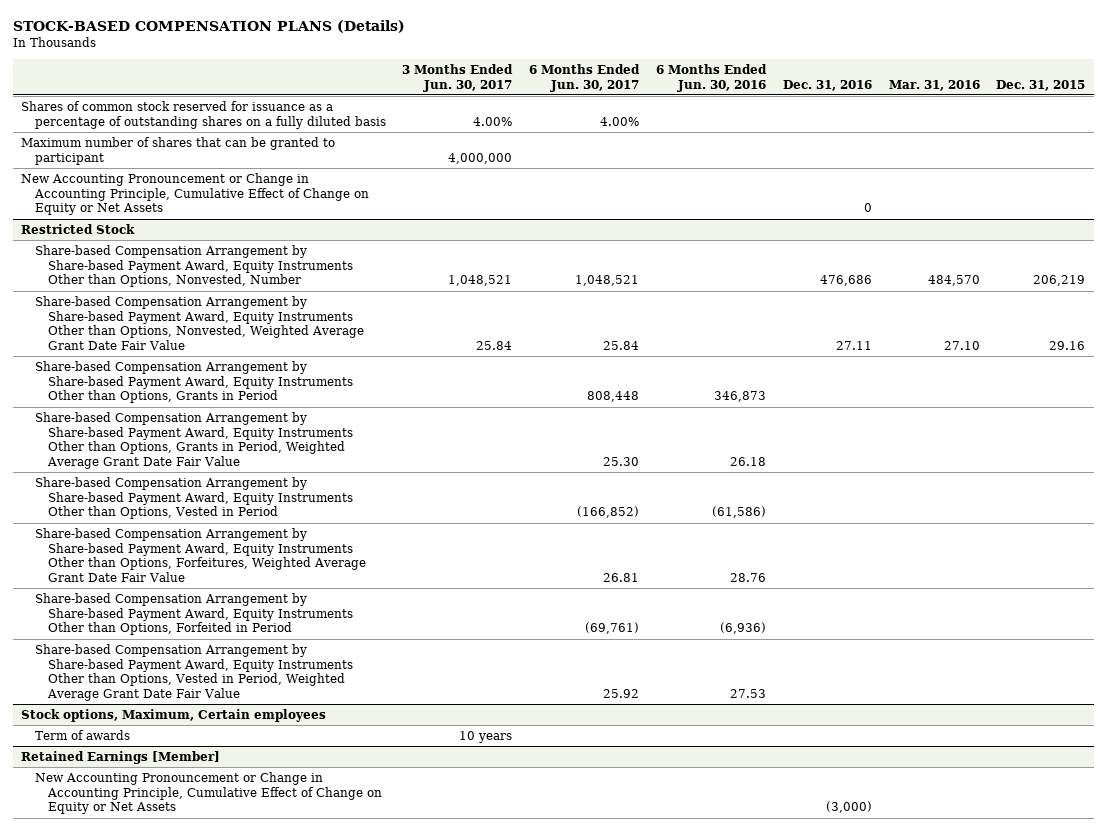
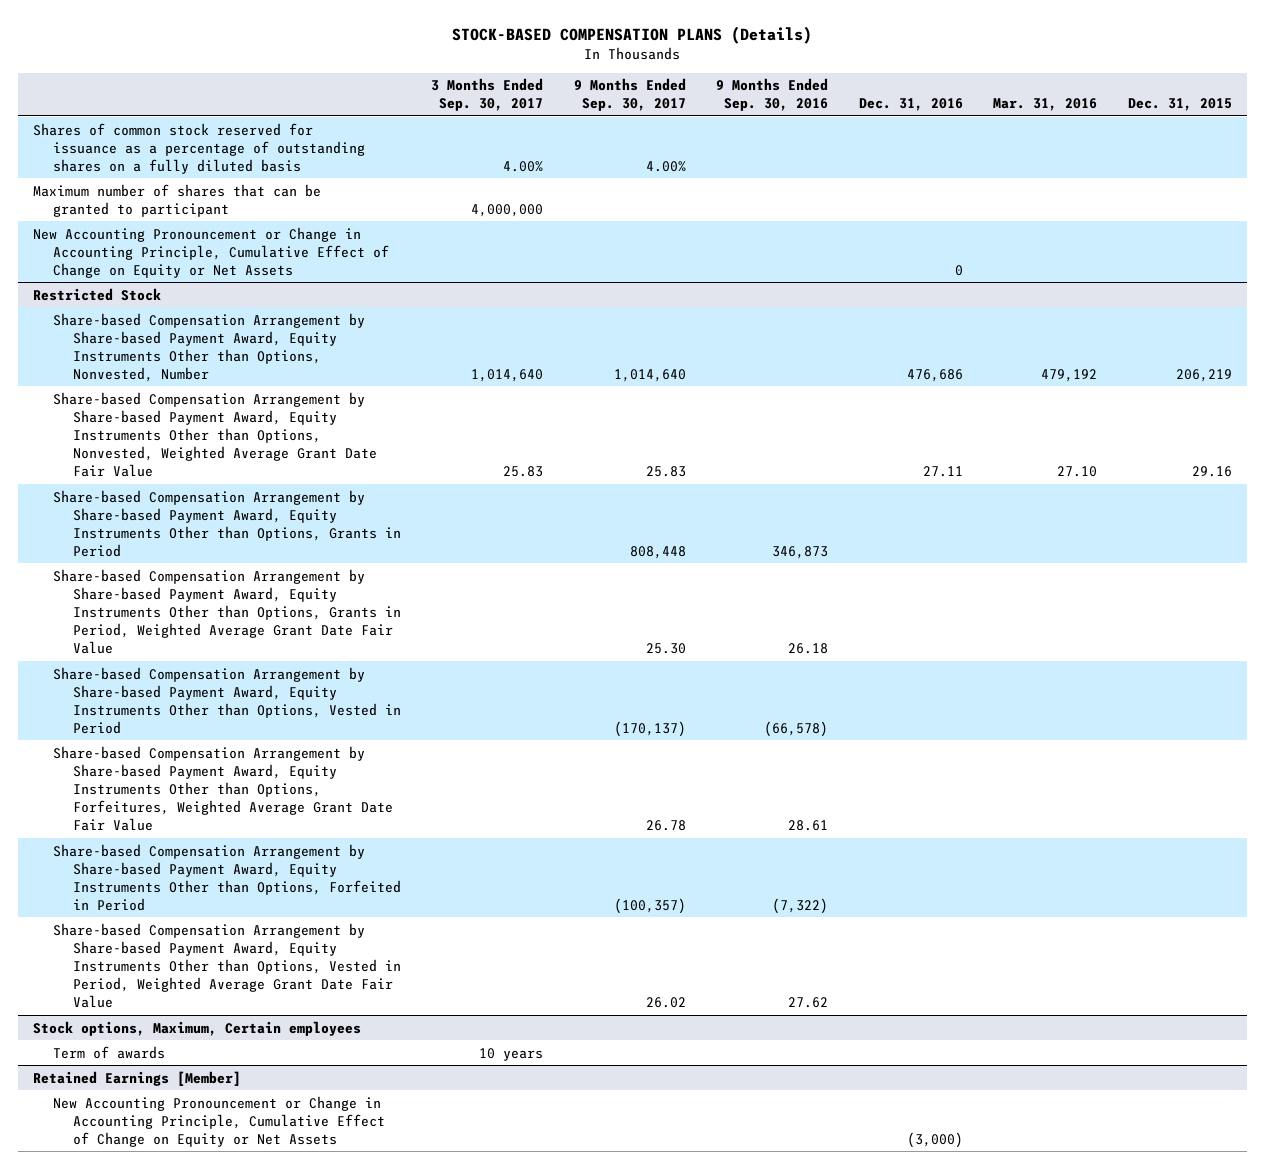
- | 3 Months Ended Jun. 30, 2017 | 6 Months Ended Jun. 30, 2017 | 6 Months Ended Jun. 30, 2016 | Dec. 31, 2016 | Mar. 31, 2016 | Dec. 31, 2015
+ | 3 Months Ended Sep. 30, 2017 | 9 Months Ended Sep. 30, 2017 | 9 Months Ended Sep. 30, 2016 | Dec. 31, 2016 | Mar. 31, 2016 | Dec. 31, 2015
@ Restricted Stock
- Share-based Compensation Arrangement by Share-based Payment Award, Equity Instruments Other than Options, Nonvested, Number | 1,048,521 | 1,048,521 | | 476,686 | 484,570 | 206,219
+ Share-based Compensation Arrangement by Share-based Payment Award, Equity Instruments Other than Options, Nonvested, Number | 1,014,640 | 1,014,640 | | 476,686 | 479,192 | 206,219

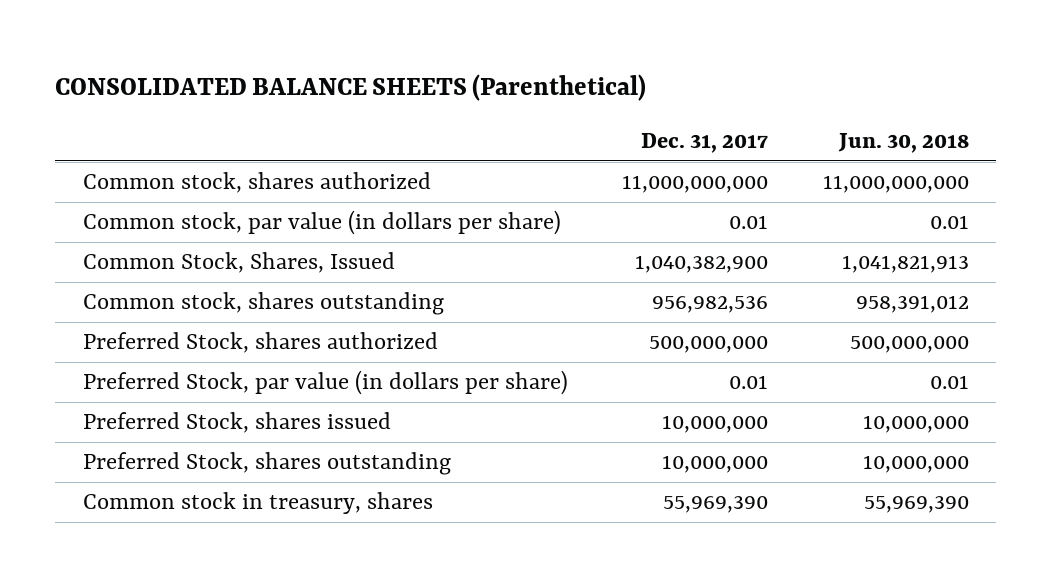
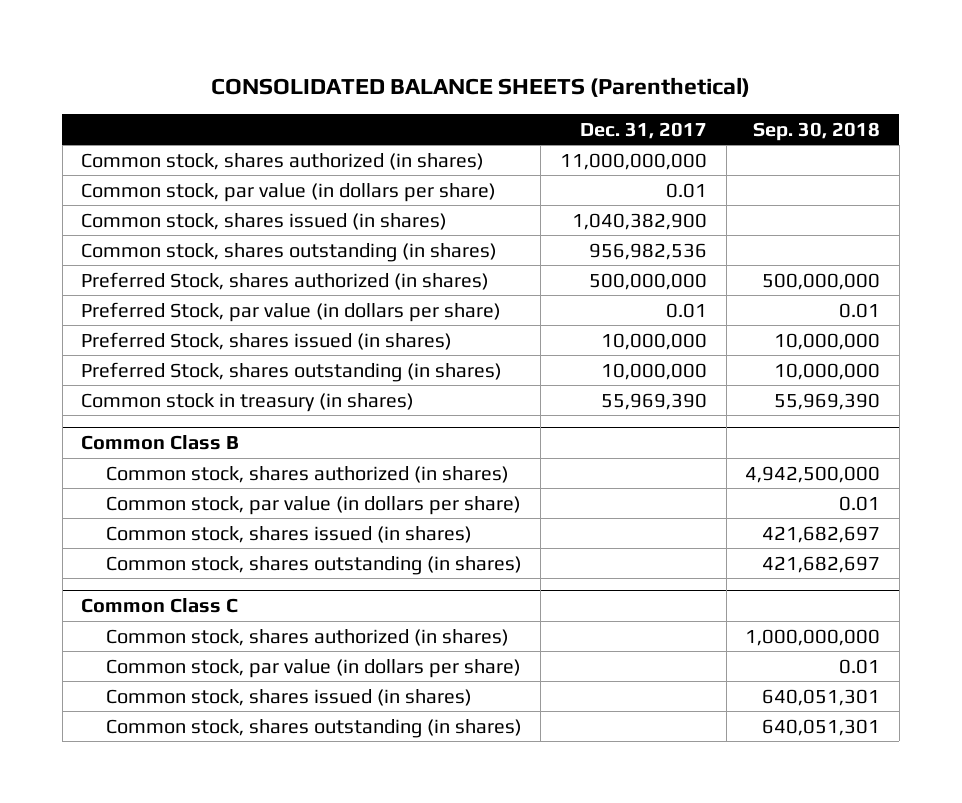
- | Dec. 31, 2017 | Jun. 30, 2018
+ | Dec. 31, 2017 | Sep. 30, 2018
- Common stock, shares authorized | 11,000,000,000 | 11,000,000,000
+ Common stock, shares authorized (in shares) | 11,000,000,000 |
- Common Stock, Shares, Issued | 1,040,382,900 | 1,041,821,913
- Common stock, shares outstanding | 956,982,536 | 958,391,012
- Preferred Stock, shares authorized | 500,000,000 | 500,000,000
+ Common stock, shares issued (in shares) | 1,040,382,900 |
+ Common stock, shares outstanding (in shares) | 956,982,536 |
+ Preferred Stock, shares authorized (in shares) | 500,000,000 | 500,000,000
- Preferred Stock, shares issued | 10,000,000 | 10,000,000
- Preferred Stock, shares outstanding | 10,000,000 | 10,000,000
- Common stock in treasury, shares | 55,969,390 | 55,969,390
+ Preferred Stock, shares issued (in shares) | 10,000,000 | 10,000,000
+ Preferred Stock, shares outstanding (in shares) | 10,000,000 | 10,000,000
+ Common stock in treasury (in shares) | 55,969,390 | 55,969,390
+ Common Class B
+ Common stock, shares authorized (in shares) | | 4,942,500,000
+ Common stock, par value (in dollars per share) | | 0.01
+ Common stock, shares issued (in shares) | | 421,682,697
+ Common stock, shares outstanding (in shares) | | 421,682,697
+ Common Class C
+ Common stock, shares authorized (in shares) | | 1,000,000,000
+ Common stock, par value (in dollars per share) | | 0.01
+ Common stock, shares issued (in shares) | | 640,051,301
+ Common stock, shares outstanding (in shares) | | 640,051,301

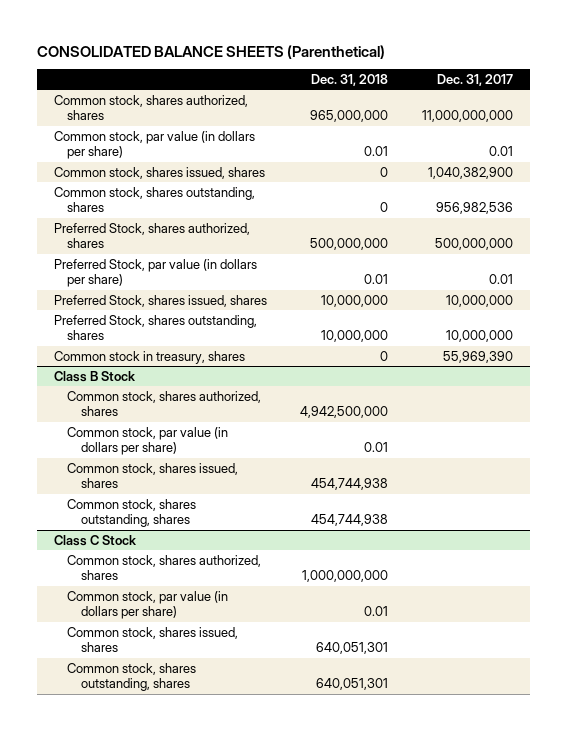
- | Dec. 31, 2017 | Sep. 30, 2018
+ | Dec. 31, 2018 | Dec. 31, 2017
- Common stock, shares authorized (in shares) | 11,000,000,000 |
+ Common stock, shares authorized, shares | 965,000,000 | 11,000,000,000
- Common stock, shares issued (in shares) | 1,040,382,900 |
- Common stock, shares outstanding (in shares) | 956,982,536 |
- Preferred Stock, shares authorized (in shares) | 500,000,000 | 500,000,000
+ Common stock, shares issued, shares | 0 | 1,040,382,900
+ Common stock, shares outstanding, shares | 0 | 956,982,536
+ Preferred Stock, shares authorized, shares | 500,000,000 | 500,000,000
- Preferred Stock, shares issued (in shares) | 10,000,000 | 10,000,000
- Preferred Stock, shares outstanding (in shares) | 10,000,000 | 10,000,000
- Common stock in treasury (in shares) | 55,969,390 | 55,969,390
- Common Class B
- Common stock, shares authorized (in shares) | | 4,942,500,000
+ Preferred Stock, shares issued, shares | 10,000,000 | 10,000,000
+ Preferred Stock, shares outstanding, shares | 10,000,000 | 10,000,000
+ Common stock in treasury, shares | 0 | 55,969,390
+ Class B Stock
+ Common stock, shares authorized, shares | 4,942,500,000 |
- Common stock, shares issued (in shares) | | 421,682,697
- Common stock, shares outstanding (in shares) | | 421,682,697
- Common Class C
- Common stock, shares authorized (in shares) | | 1,000,000,000
+ Common stock, shares issued, shares | 454,744,938 |
+ Common stock, shares outstanding, shares | 454,744,938 |
+ Class C Stock
+ Common stock, shares authorized, shares | 1,000,000,000 |
- Common stock, shares issued (in shares) | | 640,051,301
- Common stock, shares outstanding (in shares) | | 640,051,301
+ Common stock, shares issued, shares | 640,051,301 |
+ Common stock, shares outstanding, shares | 640,051,301 |

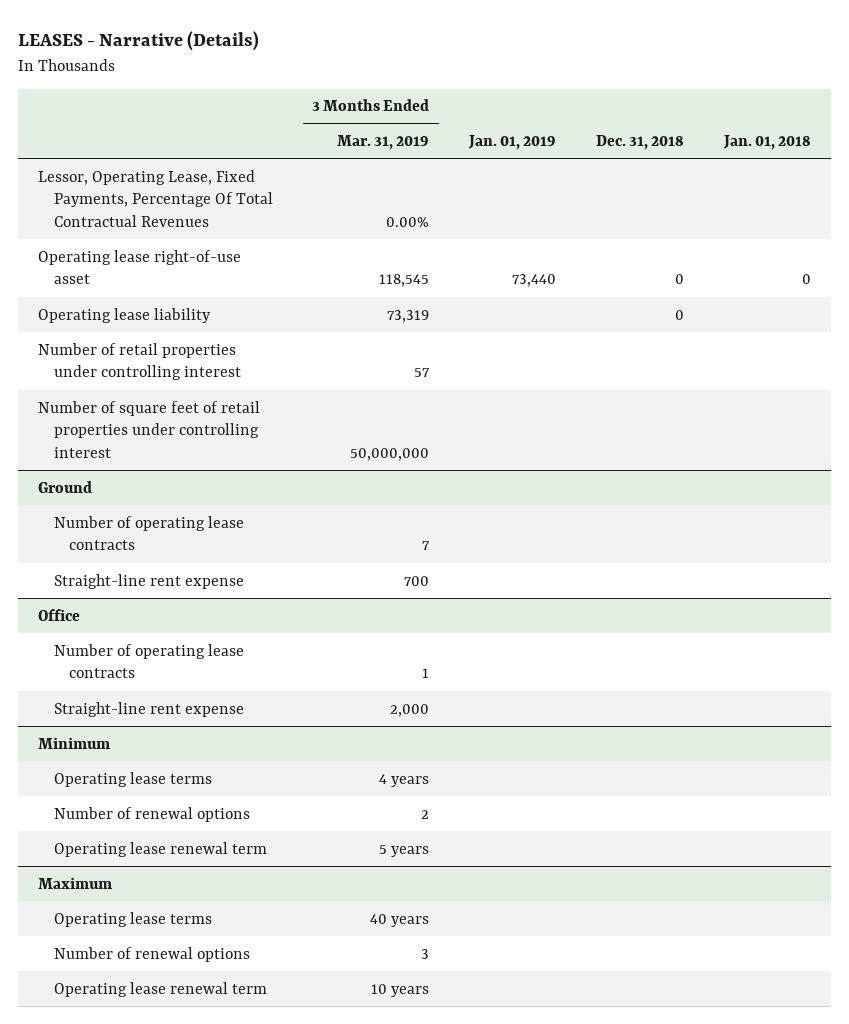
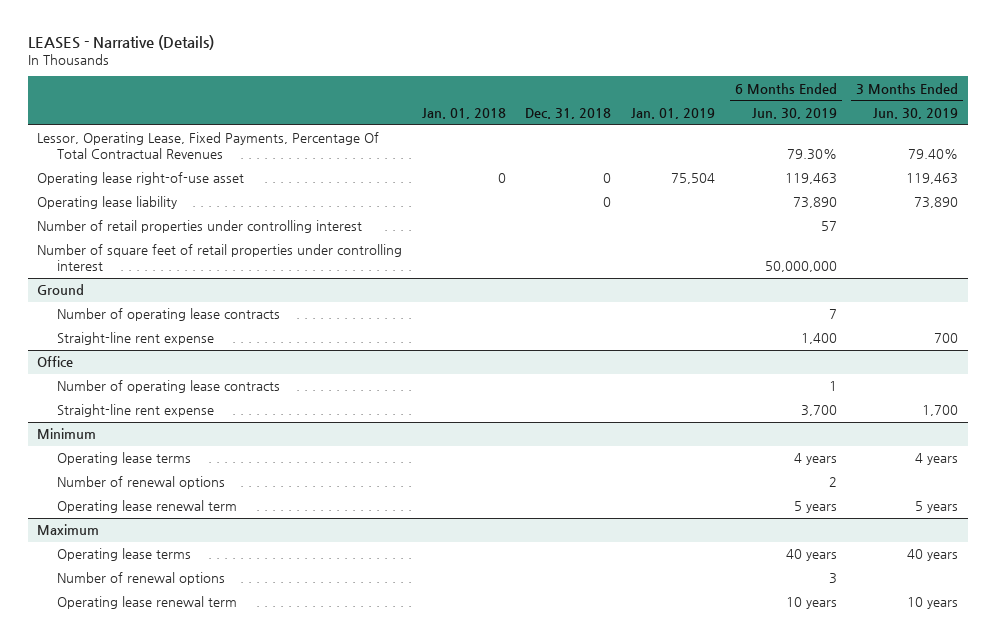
- | 3 Months Ended Mar. 31, 2019 | Jan. 01, 2019 | Dec. 31, 2018 | Jan. 01, 2018
+ | Jan. 01, 2018 | Dec. 31, 2018 | Jan. 01, 2019 | 6 Months Ended Jun. 30, 2019 | 3 Months Ended Jun. 30, 2019
- Operating lease right-of-use asset | 118,545 | 73,440 | 0 | 0
+ Operating lease right-of-use asset | 0 | 0 | 75,504 | 119,463 | 119,463

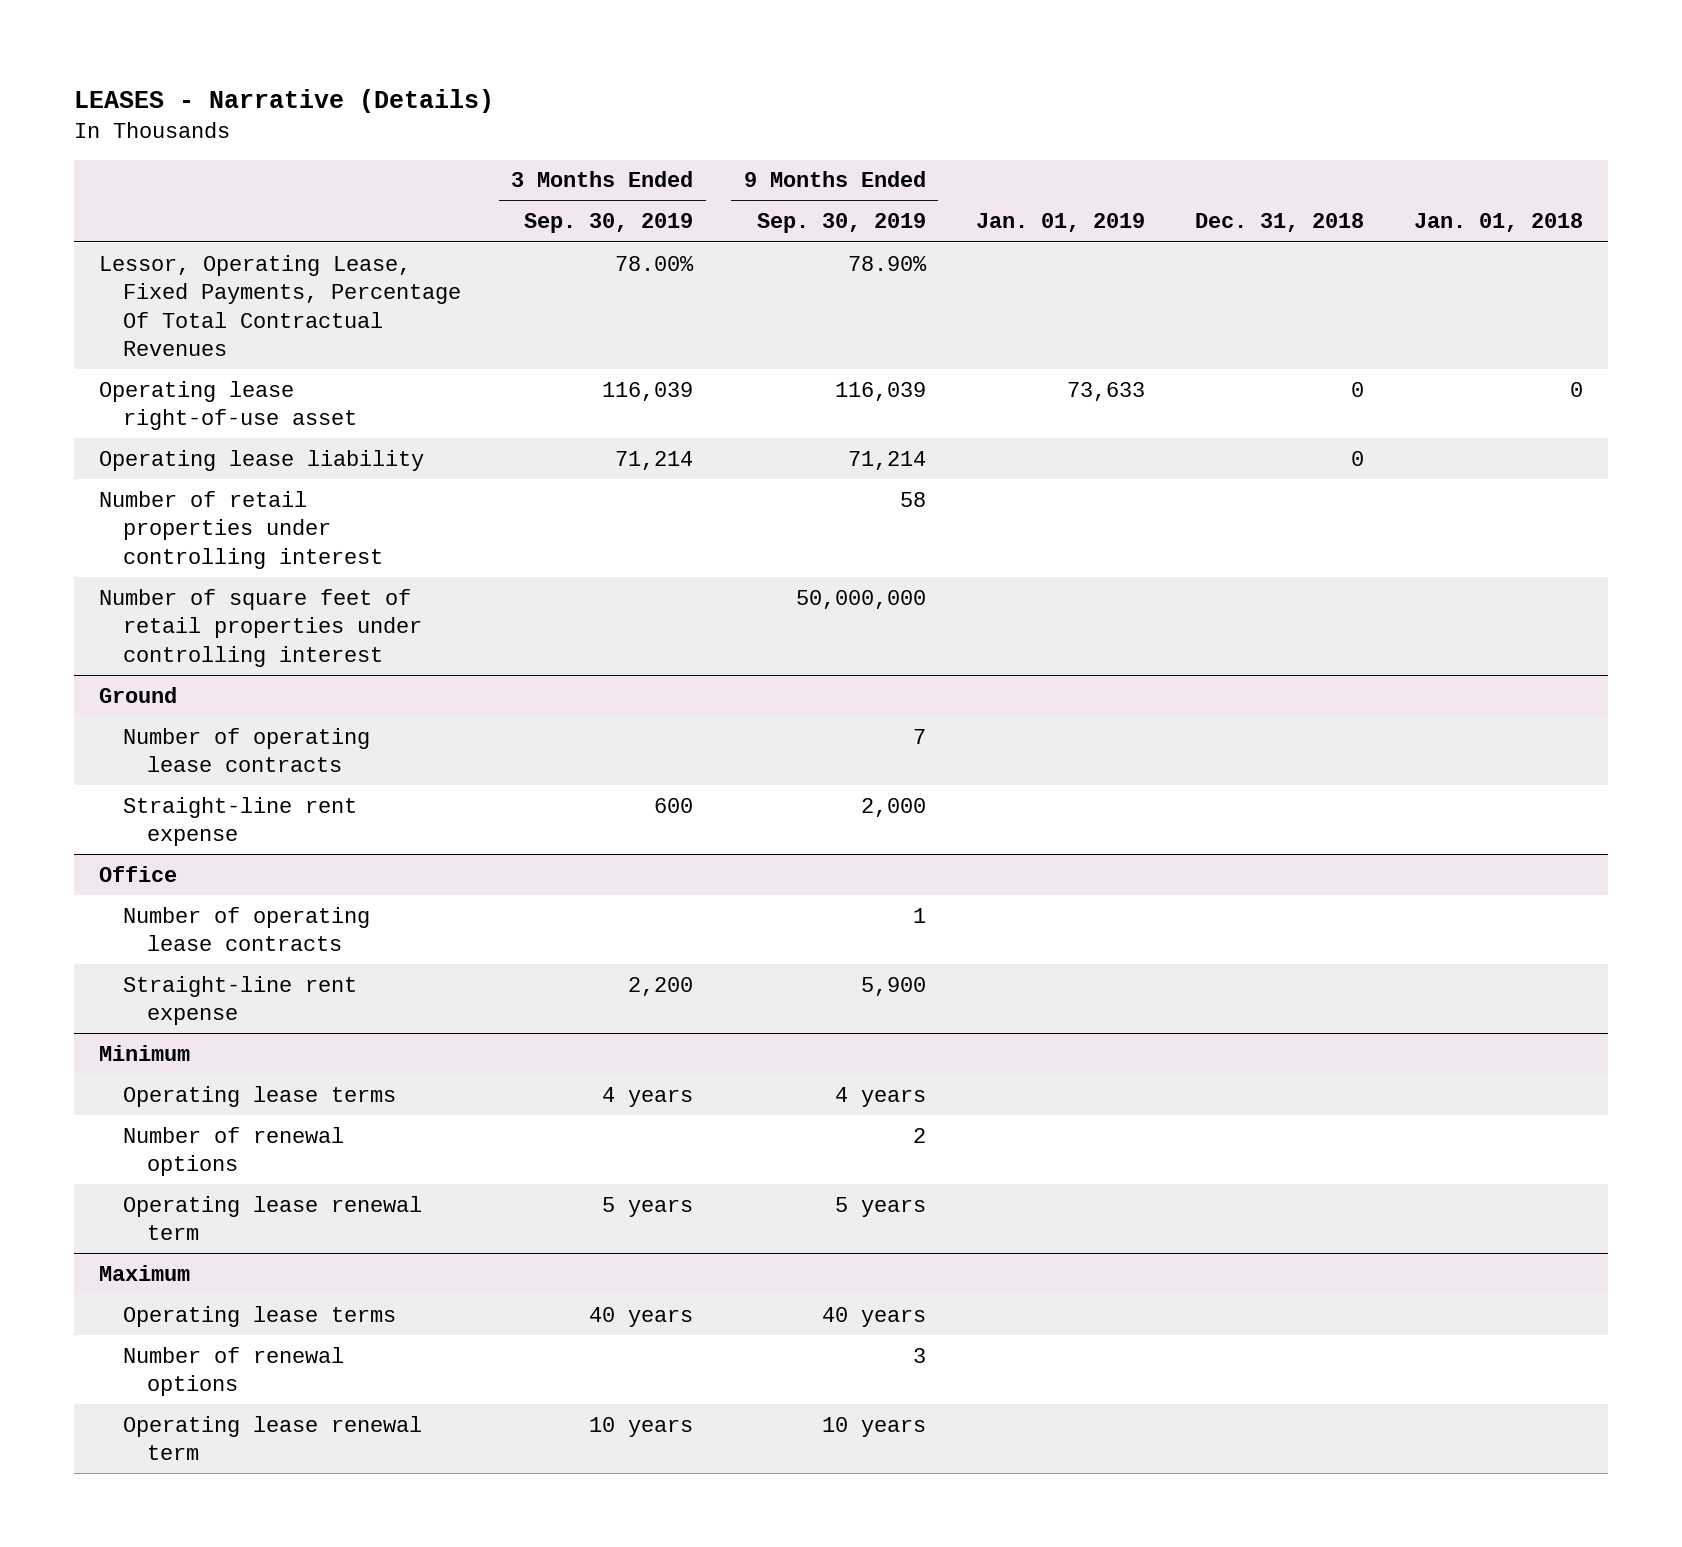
- | Jan. 01, 2018 | Dec. 31, 2018 | Jan. 01, 2019 | 6 Months Ended Jun. 30, 2019 | 3 Months Ended Jun. 30, 2019
+ | 3 Months Ended Sep. 30, 2019 | 9 Months Ended Sep. 30, 2019 | Jan. 01, 2019 | Dec. 31, 2018 | Jan. 01, 2018
- Operating lease right-of-use asset | 0 | 0 | 75,504 | 119,463 | 119,463
+ Operating lease right-of-use asset | 116,039 | 116,039 | 73,633 | 0 | 0

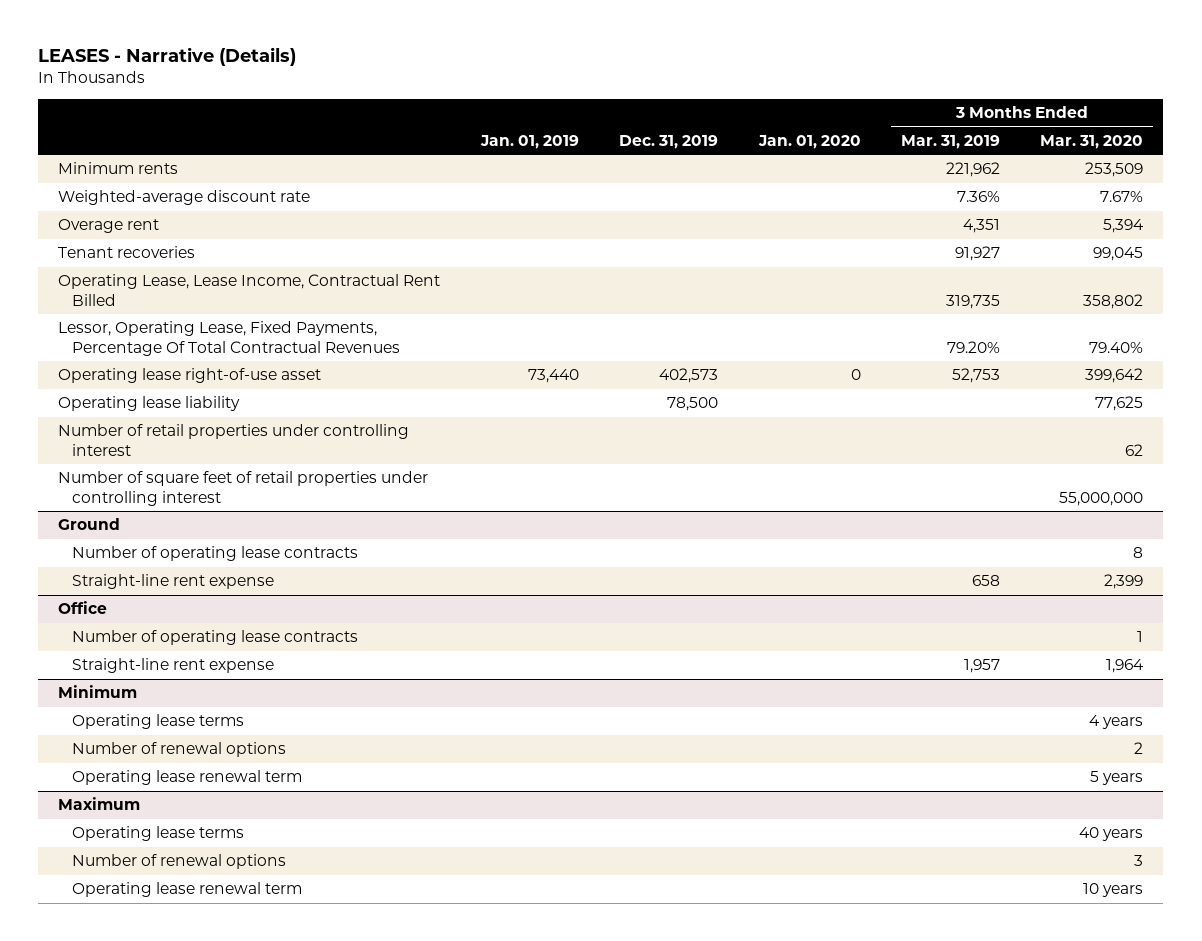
- | 3 Months Ended Sep. 30, 2019 | 9 Months Ended Sep. 30, 2019 | Jan. 01, 2019 | Dec. 31, 2018 | Jan. 01, 2018
+ | Jan. 01, 2019 | Dec. 31, 2019 | Jan. 01, 2020 | 3 Months Ended Mar. 31, 2019 | 3 Months Ended Mar. 31, 2020
+ Minimum rents | | | | 221,962 | 253,509
+ Weighted-average discount rate | | | | 7.36% | 7.67%
+ Overage rent | | | | 4,351 | 5,394
+ Tenant recoveries | | | | 91,927 | 99,045
+ Operating Lease, Lease Income, Contractual Rent Billed | | | | 319,735 | 358,802
- Operating lease right-of-use asset | 116,039 | 116,039 | 73,633 | 0 | 0
+ Operating lease right-of-use asset | 73,440 | 402,573 | 0 | 52,753 | 399,642

